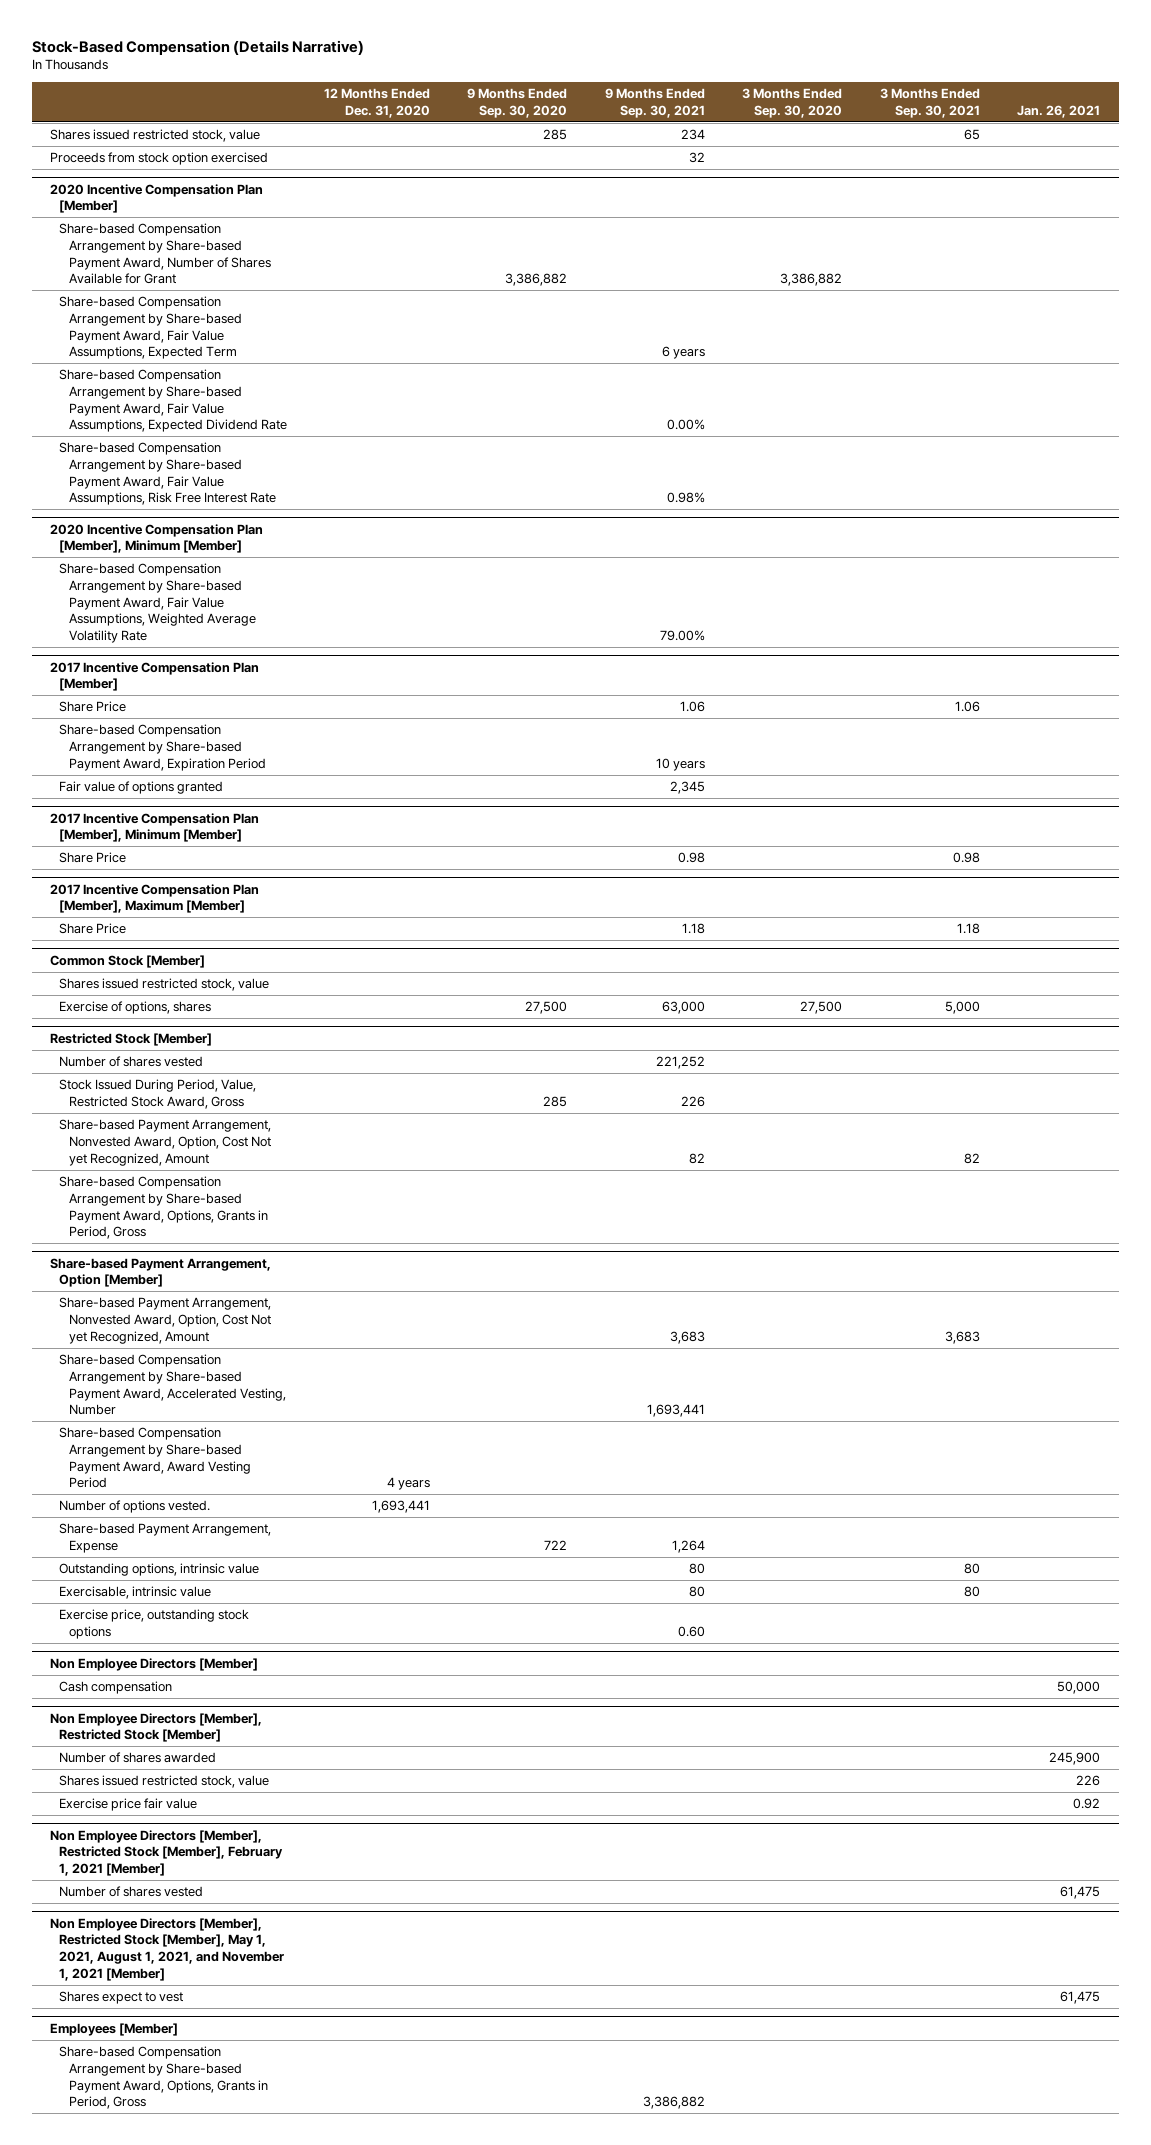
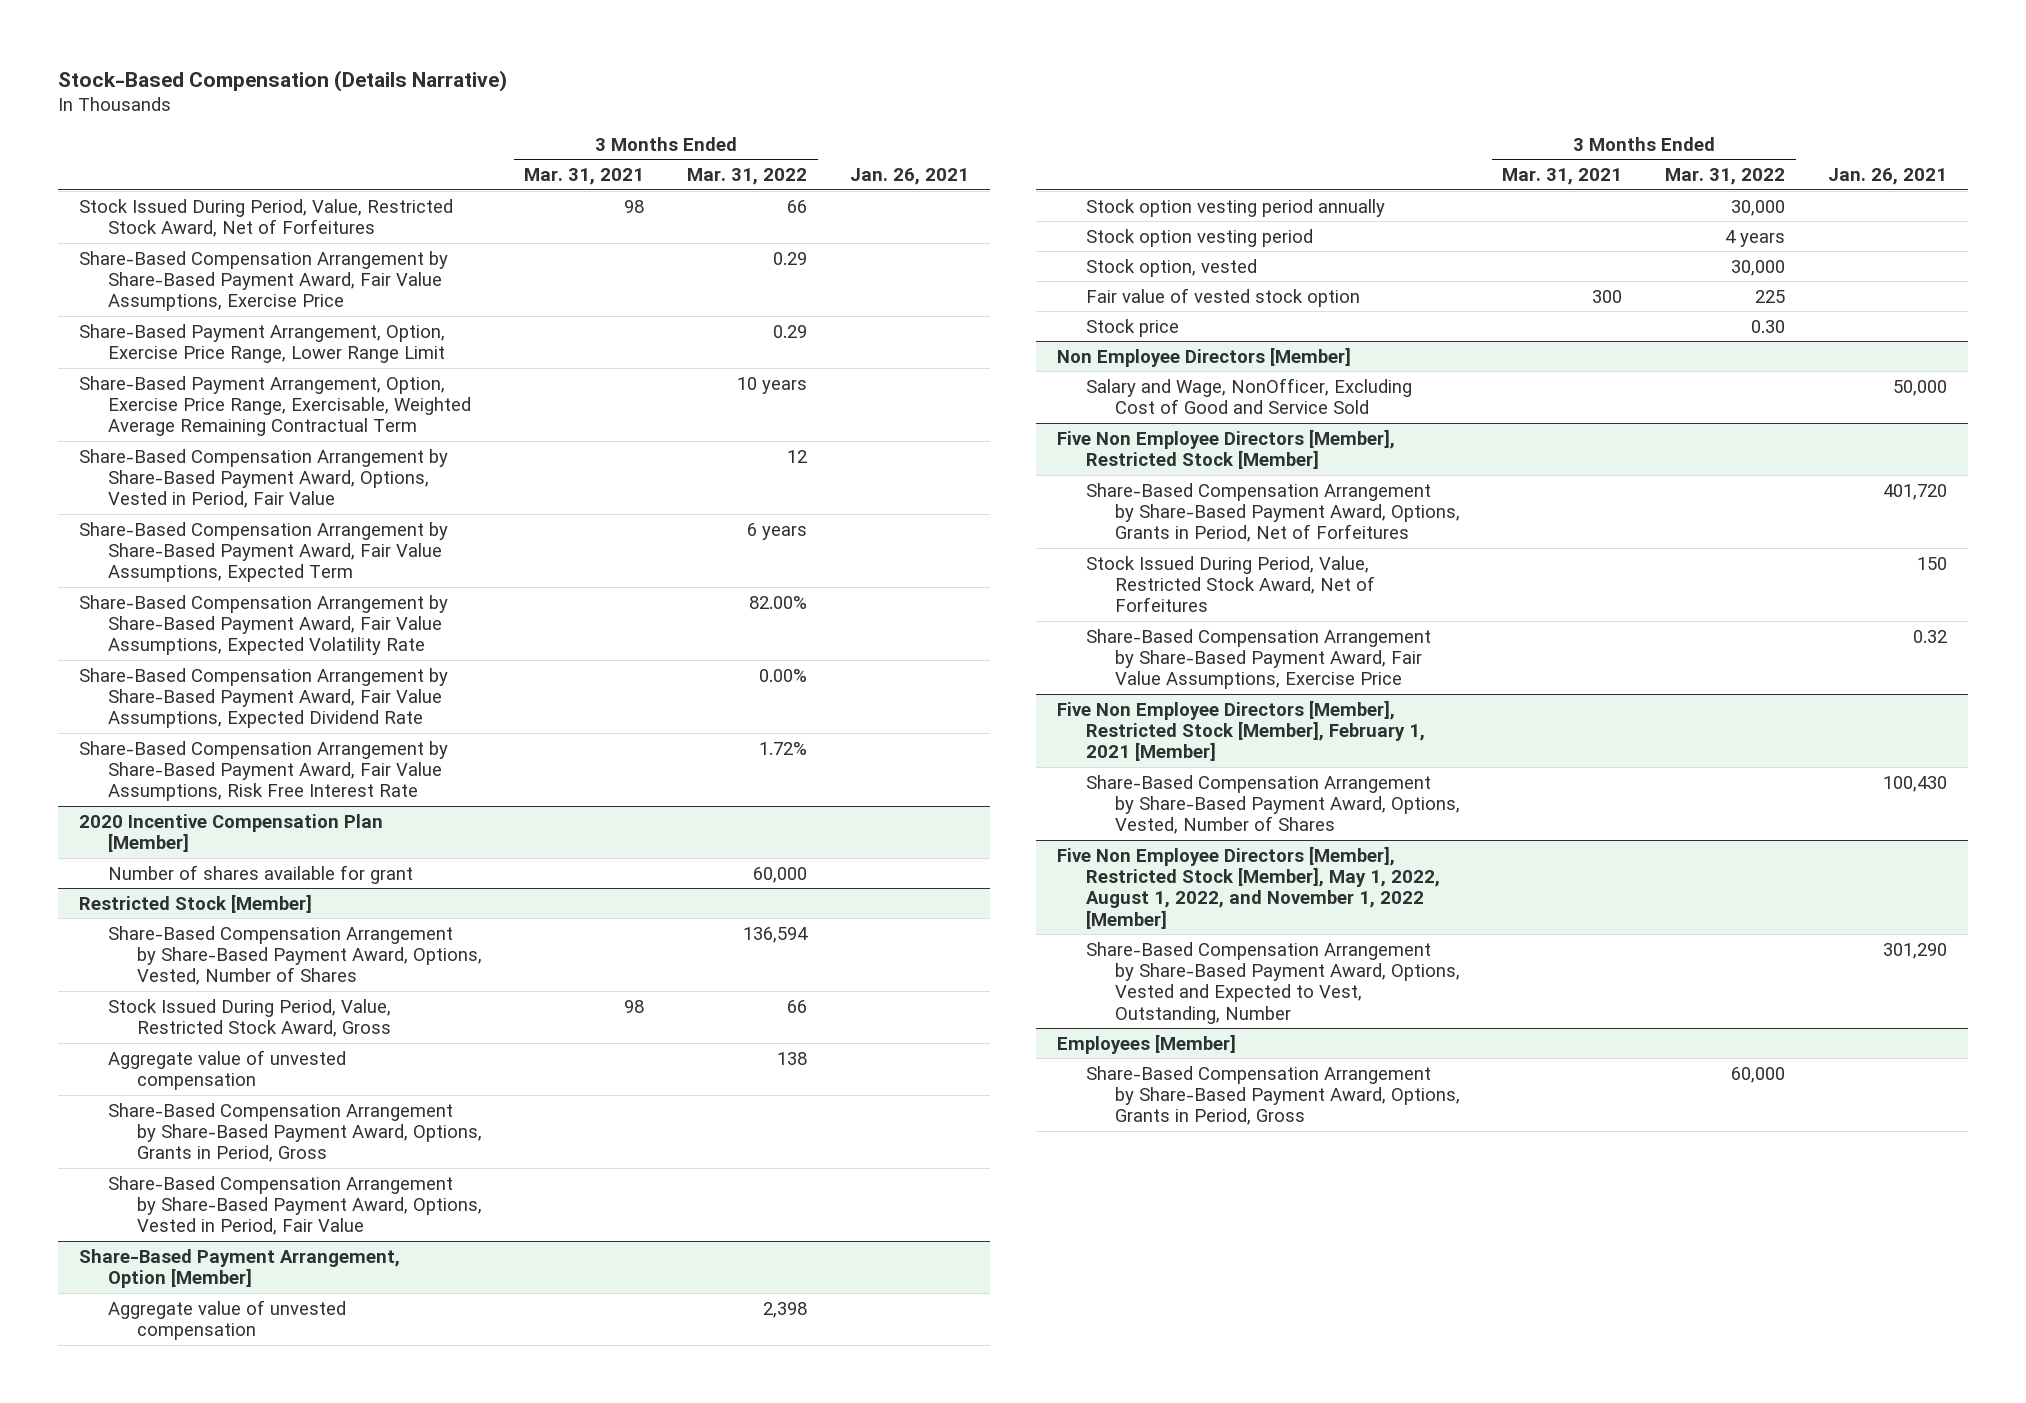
- | 12 Months Ended Dec. 31, 2020 | 9 Months Ended Sep. 30, 2020 | 9 Months Ended Sep. 30, 2021 | 3 Months Ended Sep. 30, 2020 | 3 Months Ended Sep. 30, 2021 | Jan. 26, 2021
+ | 3 Months Ended Mar. 31, 2021 | 3 Months Ended Mar. 31, 2022 | Jan. 26, 2021
- Shares issued restricted stock, value | | 285 | 234 | | 65 |
- Proceeds from stock option exercised | | | 32 | | |
+ Stock Issued During Period, Value, Restricted Stock Award, Net of Forfeitures | 98 | 66 |
+ Share-Based Compensation Arrangement by Share-Based Payment Award, Fair Value Assumptions, Exercise Price | | 0.29 |
+ Share-Based Payment Arrangement, Option, Exercise Price Range, Lower Range Limit | | 0.29 |
+ Share-Based Payment Arrangement, Option, Exercise Price Range, Exercisable, Weighted Average Remaining Contractual Term | | 10 years |
+ Share-Based Compensation Arrangement by Share-Based Payment Award, Options, Vested in Period, Fair Value | | 12 |
+ Share-Based Compensation Arrangement by Share-Based Payment Award, Fair Value Assumptions, Expected Term | | 6 years |
+ Share-Based Compensation Arrangement by Share-Based Payment Award, Fair Value Assumptions, Expected Volatility Rate | | 82.00% |
+ Share-Based Compensation Arrangement by Share-Based Payment Award, Fair Value Assumptions, Expected Dividend Rate | | 0.00% |
+ Share-Based Compensation Arrangement by Share-Based Payment Award, Fair Value Assumptions, Risk Free Interest Rate | | 1.72% |
@ 2020 Incentive Compensation Plan [Member]
- Share-based Compensation Arrangement by Share-based Payment Award, Number of Shares Available for Grant | | 3,386,882 | | 3,386,882 | |
- Share-based Compensation Arrangement by Share-based Payment Award, Fair Value Assumptions, Expected Term | | | 6 years | | |
- Share-based Compensation Arrangement by Share-based Payment Award, Fair Value Assumptions, Expected Dividend Rate | | | 0.00% | | |
- Share-based Compensation Arrangement by Share-based Payment Award, Fair Value Assumptions, Risk Free Interest Rate | | | 0.98% | | |
- 2020 Incentive Compensation Plan [Member], Minimum [Member]
- Share-based Compensation Arrangement by Share-based Payment Award, Fair Value Assumptions, Weighted Average Volatility Rate | | | 79.00% | | |
- 2017 Incentive Compensation Plan [Member]
- Share Price | | | 1.06 | | 1.06 |
- Share-based Compensation Arrangement by Share-based Payment Award, Expiration Period | | | 10 years | | |
- Fair value of options granted | | | 2,345 | | |
- 2017 Incentive Compensation Plan [Member], Minimum [Member]
- Share Price | | | 0.98 | | 0.98 |
- 2017 Incentive Compensation Plan [Member], Maximum [Member]
- Share Price | | | 1.18 | | 1.18 |
- Common Stock [Member]
- Shares issued restricted stock, value
- Exercise of options, shares | | 27,500 | 63,000 | 27,500 | 5,000 |
@ 2020 Incentive Compensation Plan [Member]
+ Number of shares available for grant | | 60,000 |
@ Restricted Stock [Member]
- Number of shares vested | | | 221,252 | | |
+ Share-Based Compensation Arrangement by Share-Based Payment Award, Options, Vested, Number of Shares | | 136,594 |
- Share-based Payment Arrangement, Nonvested Award, Option, Cost Not yet Recognized, Amount | | | 82 | | 82 |
- Share-based Compensation Arrangement by Share-based Payment Award, Options, Grants in Period, Gross
- Share-based Payment Arrangement, Option [Member]
- Share-based Payment Arrangement, Nonvested Award, Option, Cost Not yet Recognized, Amount | | | 3,683 | | 3,683 |
- Share-based Compensation Arrangement by Share-based Payment Award, Accelerated Vesting, Number | | | 1,693,441 | | |
- Share-based Compensation Arrangement by Share-based Payment Award, Award Vesting Period | 4 years | | | | |
- Number of options vested. | 1,693,441 | | | | |
- Share-based Payment Arrangement, Expense | | 722 | 1,264 | | |
- Outstanding options, intrinsic value | | | 80 | | 80 |
- Exercisable, intrinsic value | | | 80 | | 80 |
- Exercise price, outstanding stock options | | | 0.60 | | |
@ Restricted Stock [Member]
+ Aggregate value of unvested compensation | | 138 |
+ Share-Based Compensation Arrangement by Share-Based Payment Award, Options, Grants in Period, Gross
+ Share-Based Compensation Arrangement by Share-Based Payment Award, Options, Vested in Period, Fair Value
+ Share-Based Payment Arrangement, Option [Member]
+ Aggregate value of unvested compensation | | 2,398 |
+ Stock option vesting period annually | | 30,000 |
+ Stock option vesting period | | 4 years |
+ Stock option, vested | | 30,000 |
+ Fair value of vested stock option | 300 | 225 |
+ Stock price | | 0.30 |
@ Non Employee Directors [Member]
- Cash compensation | | | | | | 50,000
- Non Employee Directors [Member], Restricted Stock [Member]
- Number of shares awarded | | | | | | 245,900
- Shares issued restricted stock, value | | | | | | 226
- Exercise price fair value | | | | | | 0.92
- Non Employee Directors [Member], Restricted Stock [Member], February 1, 2021 [Member]
- Number of shares vested | | | | | | 61,475
- Non Employee Directors [Member], Restricted Stock [Member], May 1, 2021, August 1, 2021, and November 1, 2021 [Member]
- Shares expect to vest | | | | | | 61,475
@ Non Employee Directors [Member]
+ Salary and Wage, NonOfficer, Excluding Cost of Good and Service Sold | | | 50,000
+ Five Non Employee Directors [Member], Restricted Stock [Member]
+ Share-Based Compensation Arrangement by Share-Based Payment Award, Options, Grants in Period, Net of Forfeitures | | | 401,720
+ Stock Issued During Period, Value, Restricted Stock Award, Net of Forfeitures | | | 150
+ Share-Based Compensation Arrangement by Share-Based Payment Award, Fair Value Assumptions, Exercise Price | | | 0.32
+ Five Non Employee Directors [Member], Restricted Stock [Member], February 1, 2021 [Member]
+ Share-Based Compensation Arrangement by Share-Based Payment Award, Options, Vested, Number of Shares | | | 100,430
+ Five Non Employee Directors [Member], Restricted Stock [Member], May 1, 2022, August 1, 2022, and November 1, 2022 [Member]
+ Share-Based Compensation Arrangement by Share-Based Payment Award, Options, Vested and Expected to Vest, Outstanding, Number | | | 301,290
@ Employees [Member]
- Share-based Compensation Arrangement by Share-based Payment Award, Options, Grants in Period, Gross | | | 3,386,882 | | |
+ Share-Based Compensation Arrangement by Share-Based Payment Award, Options, Grants in Period, Gross | | 60,000 |

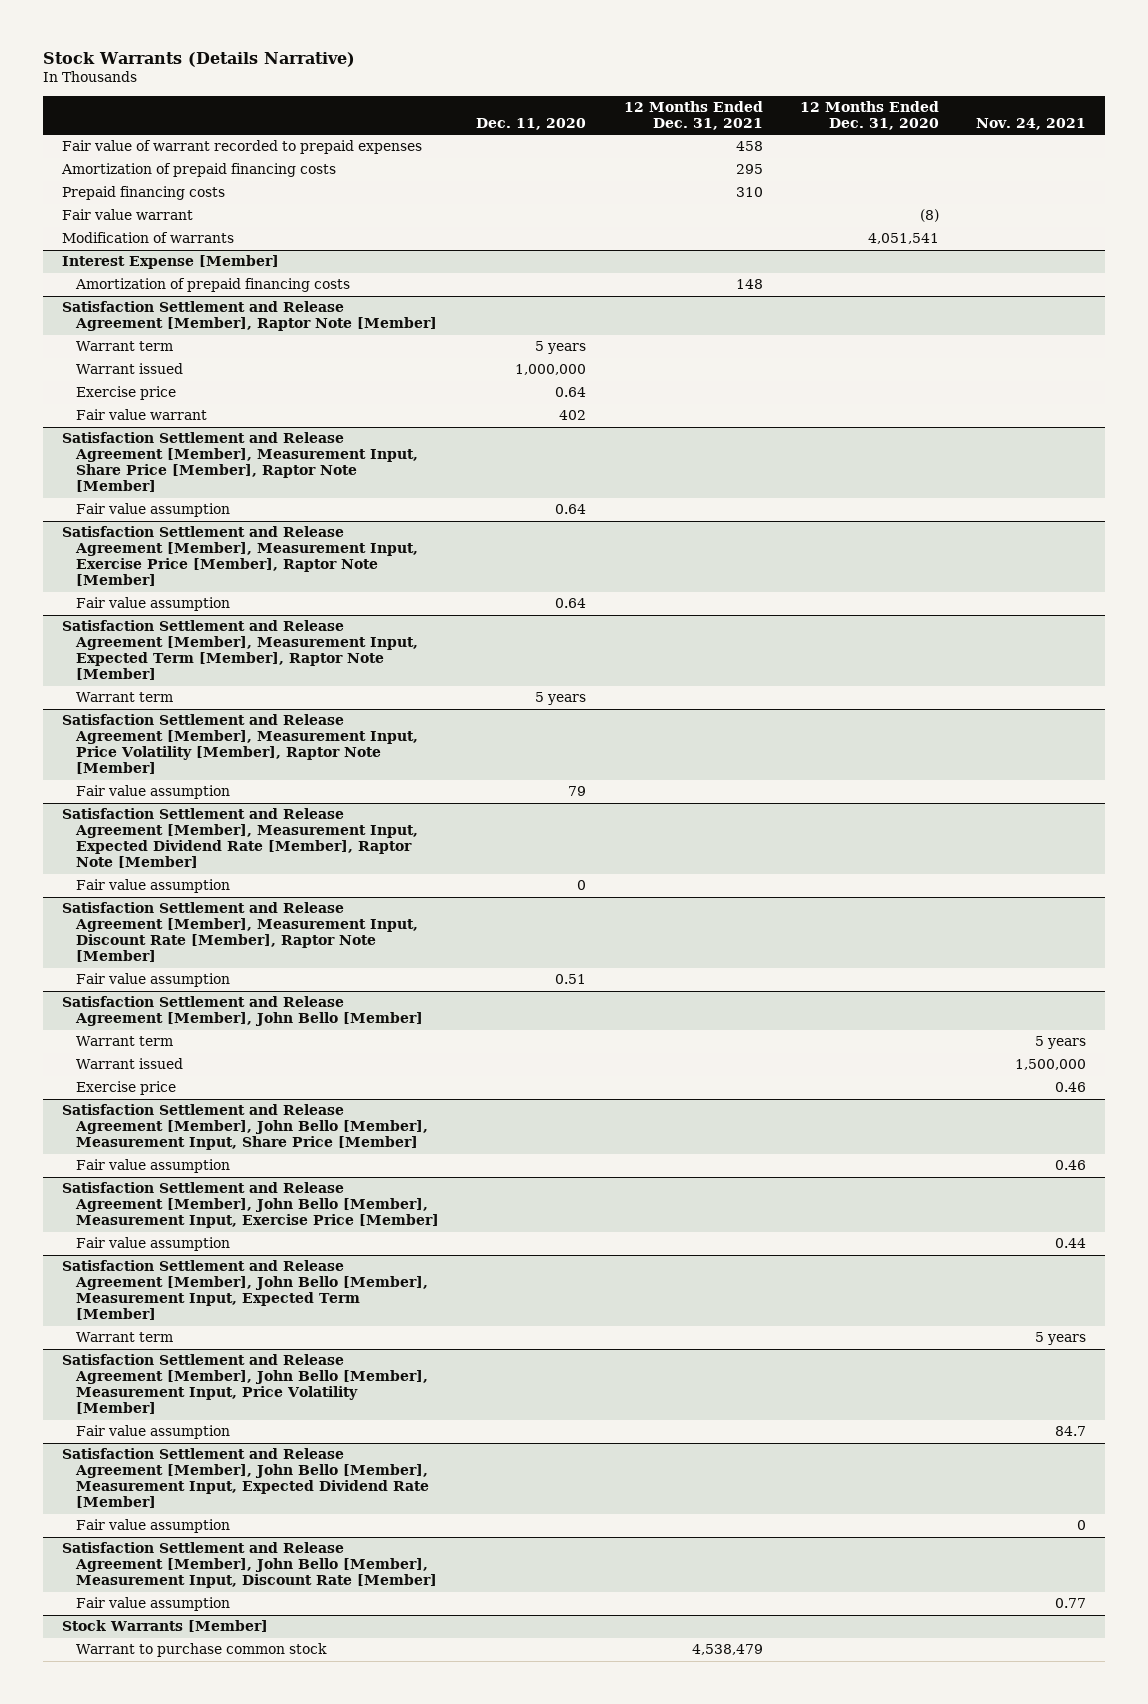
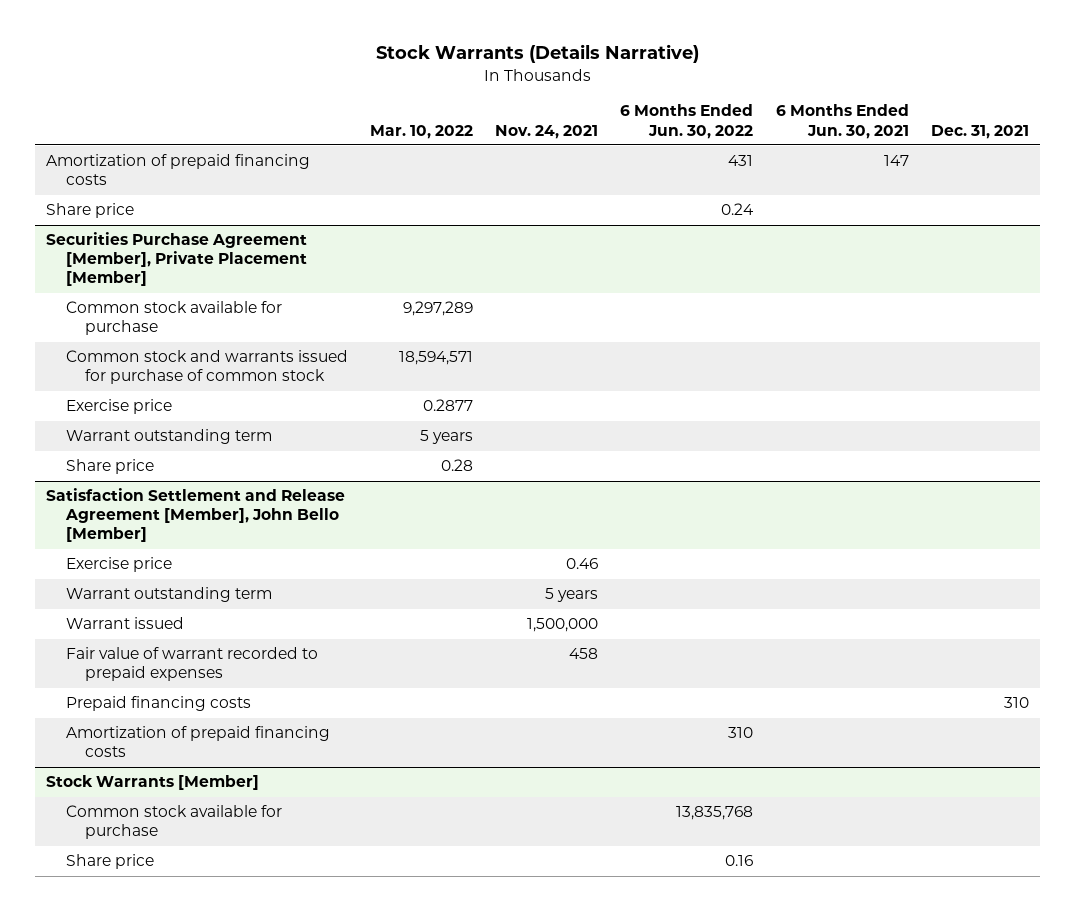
- | Dec. 11, 2020 | 12 Months Ended Dec. 31, 2021 | 12 Months Ended Dec. 31, 2020 | Nov. 24, 2021
+ | Mar. 10, 2022 | Nov. 24, 2021 | 6 Months Ended Jun. 30, 2022 | 6 Months Ended Jun. 30, 2021 | Dec. 31, 2021
- Fair value of warrant recorded to prepaid expenses | | 458 | |
- Prepaid financing costs | | 310 | |
- Fair value warrant | | | (8) |
- Modification of warrants | | | 4,051,541 |
- Interest Expense [Member]
- Amortization of prepaid financing costs | | 148 | |
- Satisfaction Settlement and Release Agreement [Member], Raptor Note [Member]
- Warrant term | 5 years | | |
- Warrant issued | 1,000,000 | | |
- Exercise price | 0.64 | | |
- Fair value warrant | 402 | | |
- Satisfaction Settlement and Release Agreement [Member], Measurement Input, Share Price [Member], Raptor Note [Member]
- Fair value assumption | 0.64 | | |
- Satisfaction Settlement and Release Agreement [Member], Measurement Input, Exercise Price [Member], Raptor Note [Member]
- Fair value assumption | 0.64 | | |
- Satisfaction Settlement and Release Agreement [Member], Measurement Input, Expected Term [Member], Raptor Note [Member]
- Warrant term | 5 years | | |
- Satisfaction Settlement and Release Agreement [Member], Measurement Input, Price Volatility [Member], Raptor Note [Member]
- Fair value assumption | 79 | | |
- Satisfaction Settlement and Release Agreement [Member], Measurement Input, Expected Dividend Rate [Member], Raptor Note [Member]
- Fair value assumption | 0 | | |
- Satisfaction Settlement and Release Agreement [Member], Measurement Input, Discount Rate [Member], Raptor Note [Member]
- Fair value assumption | 0.51 | | |
+ Share price | | | 0.24 | |
+ Securities Purchase Agreement [Member], Private Placement [Member]
+ Common stock available for purchase | 9,297,289 | | | |
+ Common stock and warrants issued for purchase of common stock | 18,594,571 | | | |
+ Exercise price | 0.2877 | | | |
+ Warrant outstanding term | 5 years | | | |
+ Share price | 0.28 | | | |
@ Satisfaction Settlement and Release Agreement [Member], John Bello [Member]
- Warrant term | | | | 5 years
- Satisfaction Settlement and Release Agreement [Member], John Bello [Member], Measurement Input, Share Price [Member]
- Fair value assumption | | | | 0.46
- Satisfaction Settlement and Release Agreement [Member], John Bello [Member], Measurement Input, Exercise Price [Member]
- Fair value assumption | | | | 0.44
- Satisfaction Settlement and Release Agreement [Member], John Bello [Member], Measurement Input, Expected Term [Member]
- Warrant term | | | | 5 years
- Satisfaction Settlement and Release Agreement [Member], John Bello [Member], Measurement Input, Price Volatility [Member]
- Fair value assumption | | | | 84.7
- Satisfaction Settlement and Release Agreement [Member], John Bello [Member], Measurement Input, Expected Dividend Rate [Member]
- Fair value assumption | | | | 0
- Satisfaction Settlement and Release Agreement [Member], John Bello [Member], Measurement Input, Discount Rate [Member]
- Fair value assumption | | | | 0.77
@ Satisfaction Settlement and Release Agreement [Member], John Bello [Member]
+ Warrant outstanding term | | 5 years | | |
moved down: Warrant issued | | 1,500,000 | | |
+ Fair value of warrant recorded to prepaid expenses | | 458 | | |
+ Prepaid financing costs | | | | | 310
+ Amortization of prepaid financing costs | | | 310 | |
@ Stock Warrants [Member]
- Warrant to purchase common stock | | 4,538,479 | |
+ Common stock available for purchase | | | 13,835,768 | |
+ Share price | | | 0.16 | |

